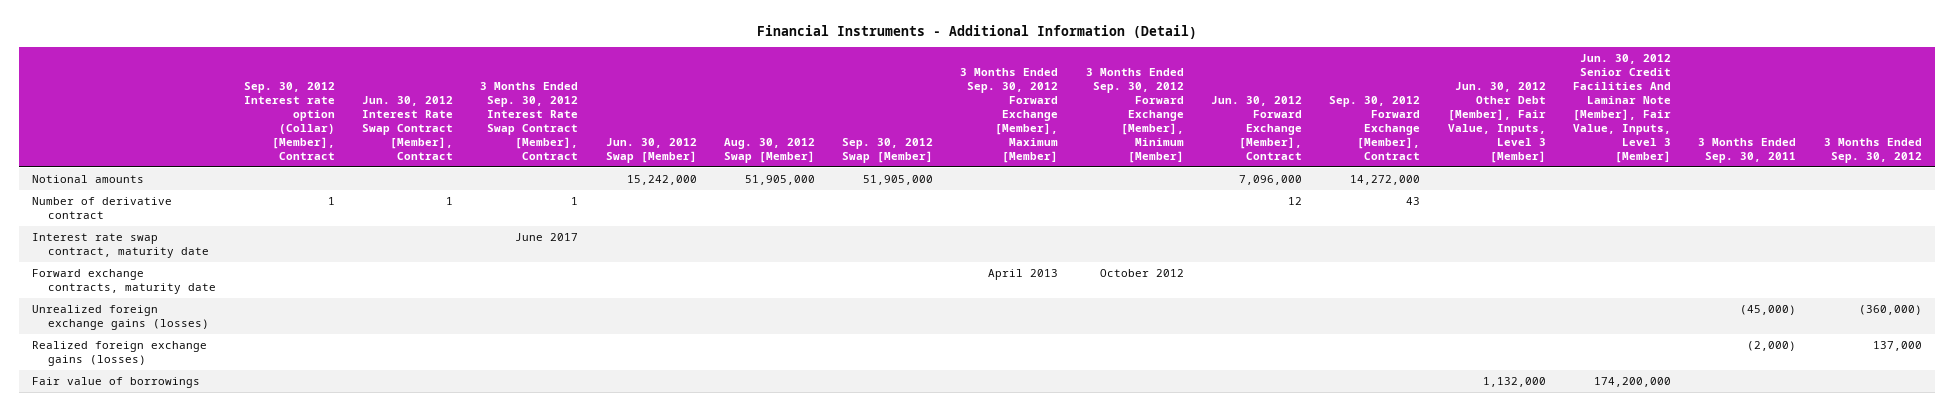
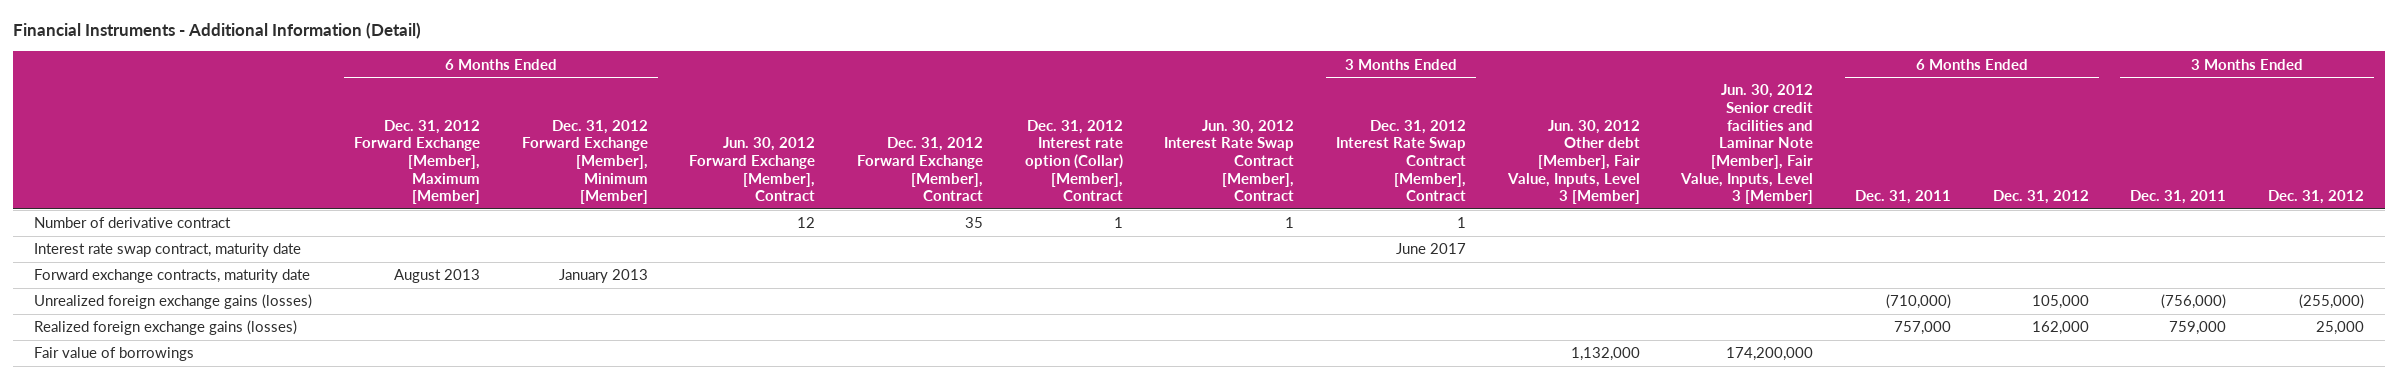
- | Sep. 30, 2012 Interest rate option (Collar) [Member], Contract | Jun. 30, 2012 Interest Rate Swap Contract [Member], Contract | 3 Months Ended Sep. 30, 2012 Interest Rate Swap Contract [Member], Contract | Jun. 30, 2012 Swap [Member] | Aug. 30, 2012 Swap [Member] | Sep. 30, 2012 Swap [Member] | 3 Months Ended Sep. 30, 2012 Forward Exchange [Member], Maximum [Member] | 3 Months Ended Sep. 30, 2012 Forward Exchange [Member], Minimum [Member] | Jun. 30, 2012 Forward Exchange [Member], Contract | Sep. 30, 2012 Forward Exchange [Member], Contract | Jun. 30, 2012 Other Debt [Member], Fair Value, Inputs, Level 3 [Member] | Jun. 30, 2012 Senior Credit Facilities And Laminar Note [Member], Fair Value, Inputs, Level 3 [Member] | 3 Months Ended Sep. 30, 2011 | 3 Months Ended Sep. 30, 2012
+ | 6 Months Ended Dec. 31, 2012 Forward Exchange [Member], Maximum [Member] | 6 Months Ended Dec. 31, 2012 Forward Exchange [Member], Minimum [Member] | Jun. 30, 2012 Forward Exchange [Member], Contract | Dec. 31, 2012 Forward Exchange [Member], Contract | Dec. 31, 2012 Interest rate option (Collar) [Member], Contract | Jun. 30, 2012 Interest Rate Swap Contract [Member], Contract | 3 Months Ended Dec. 31, 2012 Interest Rate Swap Contract [Member], Contract | Jun. 30, 2012 Other debt [Member], Fair Value, Inputs, Level 3 [Member] | Jun. 30, 2012 Senior credit facilities and Laminar Note [Member], Fair Value, Inputs, Level 3 [Member] | 6 Months Ended Dec. 31, 2011 | 6 Months Ended Dec. 31, 2012 | 3 Months Ended Dec. 31, 2011 | 3 Months Ended Dec. 31, 2012
- Notional amounts | | | | 15,242,000 | 51,905,000 | 51,905,000 | | | 7,096,000 | 14,272,000 | | | |

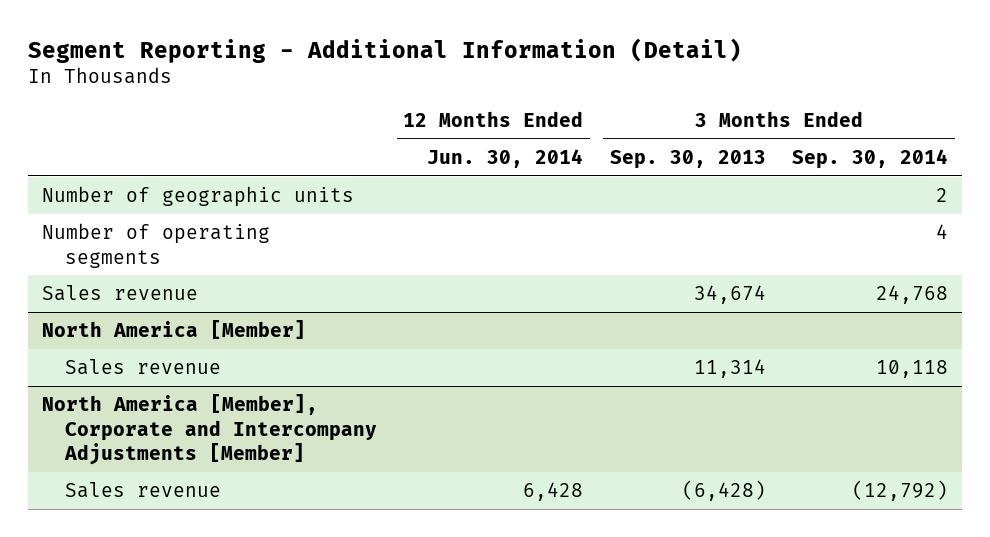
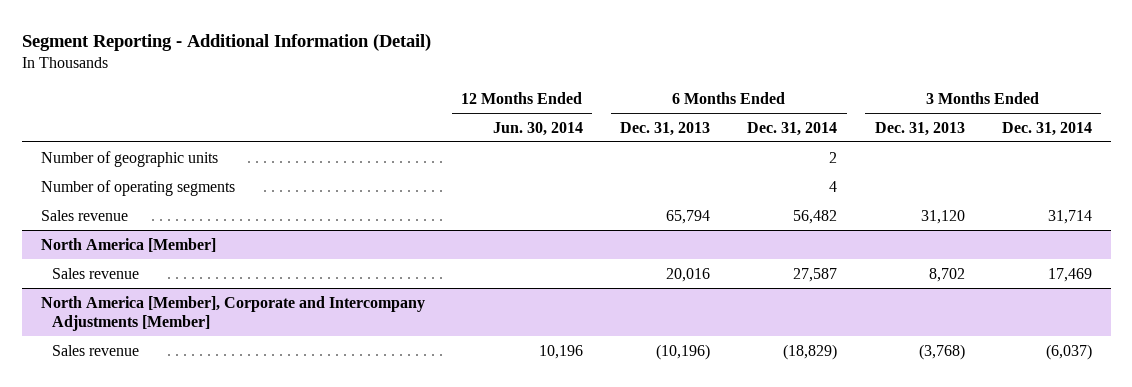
- | 12 Months Ended Jun. 30, 2014 | 3 Months Ended Sep. 30, 2013 | 3 Months Ended Sep. 30, 2014
+ | 12 Months Ended Jun. 30, 2014 | 6 Months Ended Dec. 31, 2013 | 6 Months Ended Dec. 31, 2014 | 3 Months Ended Dec. 31, 2013 | 3 Months Ended Dec. 31, 2014
@ North America [Member], Corporate and Intercompany Adjustments [Member]
- Sales revenue | 6,428 | (6,428) | (12,792)
+ Sales revenue | 10,196 | (10,196) | (18,829) | (3,768) | (6,037)

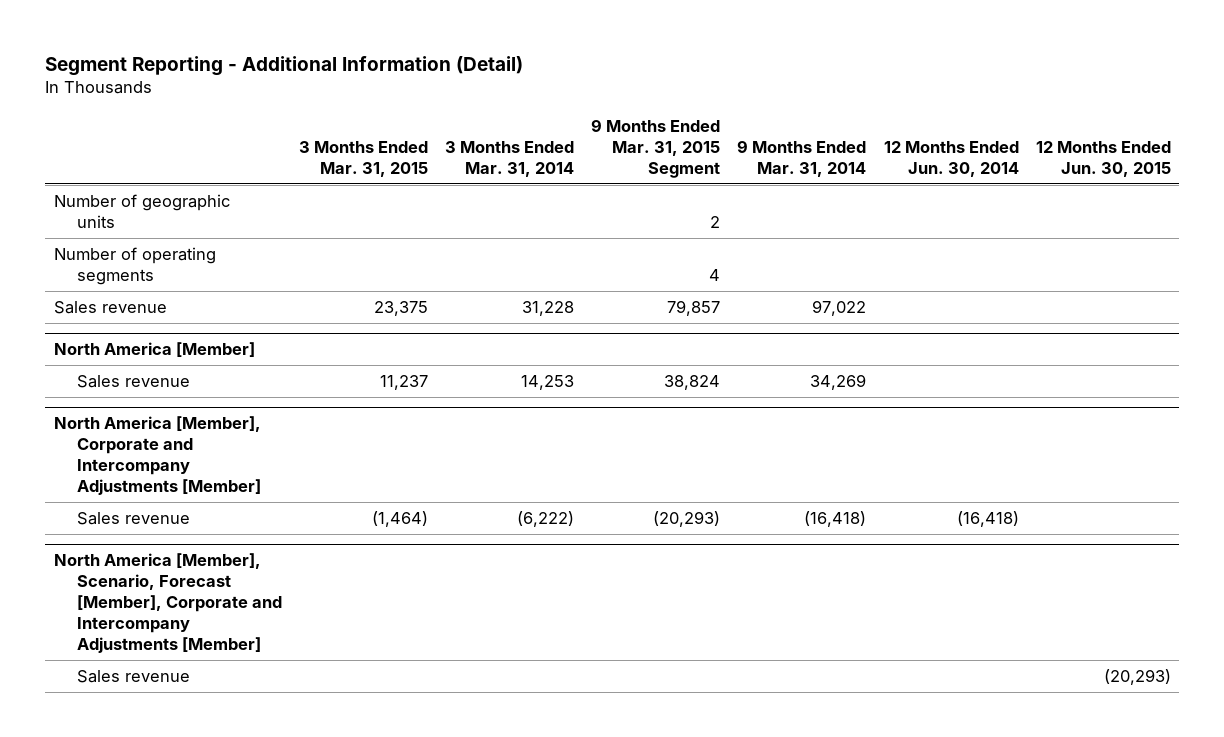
- | 12 Months Ended Jun. 30, 2014 | 6 Months Ended Dec. 31, 2013 | 6 Months Ended Dec. 31, 2014 | 3 Months Ended Dec. 31, 2013 | 3 Months Ended Dec. 31, 2014
+ | 3 Months Ended Mar. 31, 2015 | 3 Months Ended Mar. 31, 2014 | 9 Months Ended Mar. 31, 2015 Segment | 9 Months Ended Mar. 31, 2014 | 12 Months Ended Jun. 30, 2014 | 12 Months Ended Jun. 30, 2015
@ North America [Member], Corporate and Intercompany Adjustments [Member]
- Sales revenue | 10,196 | (10,196) | (18,829) | (3,768) | (6,037)
+ Sales revenue | (1,464) | (6,222) | (20,293) | (16,418) | (16,418) |
+ North America [Member], Scenario, Forecast [Member], Corporate and Intercompany Adjustments [Member]
+ Sales revenue | | | | | | (20,293)

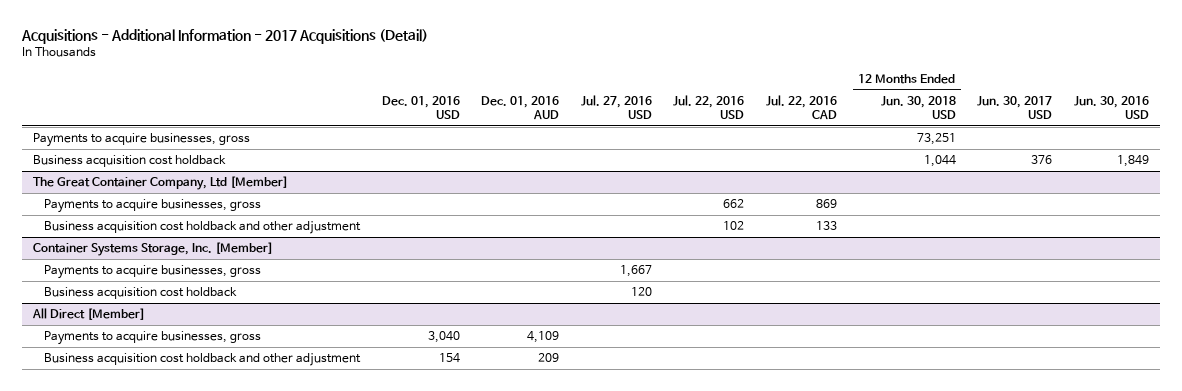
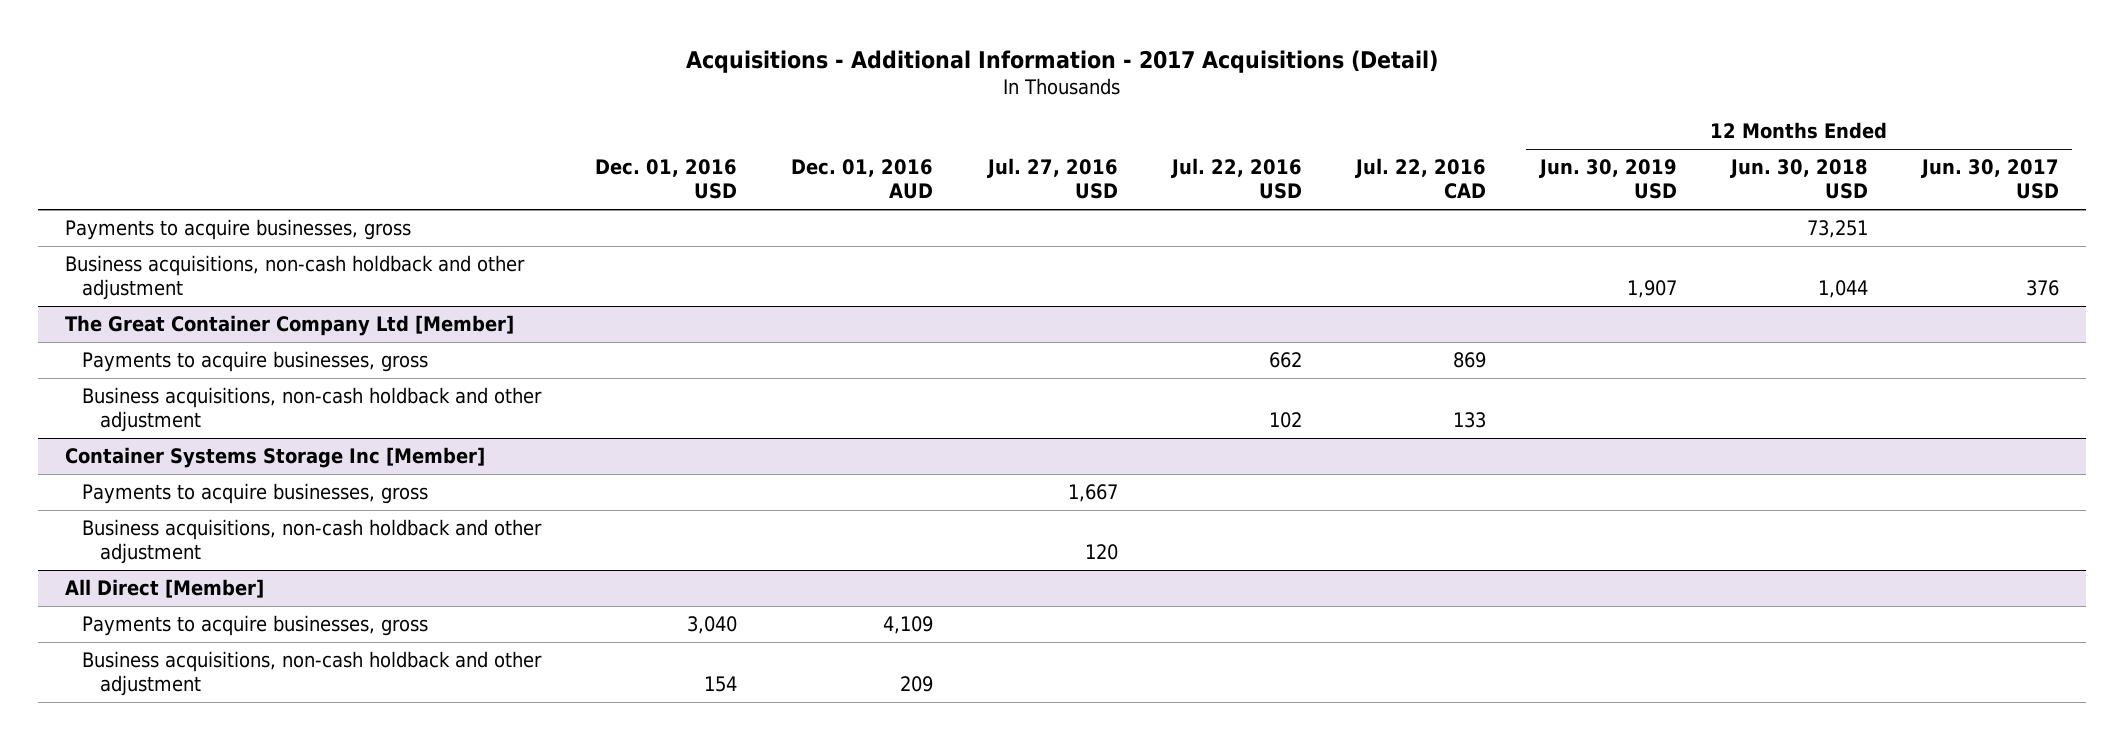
- | Dec. 01, 2016 USD | Dec. 01, 2016 AUD | Jul. 27, 2016 USD | Jul. 22, 2016 USD | Jul. 22, 2016 CAD | 12 Months Ended Jun. 30, 2018 USD | Jun. 30, 2017 USD | Jun. 30, 2016 USD
+ | Dec. 01, 2016 USD | Dec. 01, 2016 AUD | Jul. 27, 2016 USD | Jul. 22, 2016 USD | Jul. 22, 2016 CAD | 12 Months Ended Jun. 30, 2019 USD | 12 Months Ended Jun. 30, 2018 USD | 12 Months Ended Jun. 30, 2017 USD
- Business acquisition cost holdback | | | | | | 1,044 | 376 | 1,849
- The Great Container Company, Ltd [Member]
+ Business acquisitions, non-cash holdback and other adjustment | | | | | | 1,907 | 1,044 | 376
+ The Great Container Company Ltd [Member]
- Business acquisition cost holdback and other adjustment | | | | 102 | 133 | | |
- Container Systems Storage, Inc. [Member]
+ Business acquisitions, non-cash holdback and other adjustment | | | | 102 | 133 | | |
+ Container Systems Storage Inc [Member]
- Business acquisition cost holdback | | | 120 | | | | |
+ Business acquisitions, non-cash holdback and other adjustment | | | 120 | | | | |
@ All Direct [Member]
- Business acquisition cost holdback and other adjustment | 154 | 209 | | | | | |
+ Business acquisitions, non-cash holdback and other adjustment | 154 | 209 | | | | | |

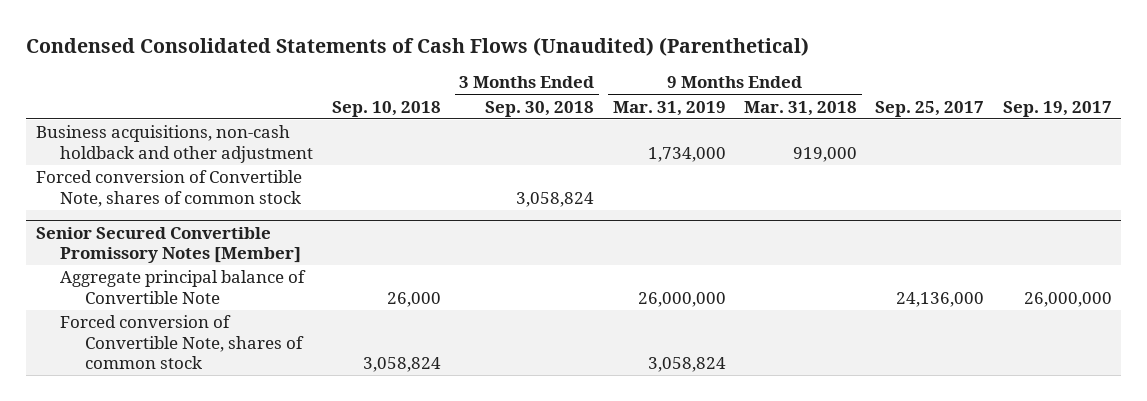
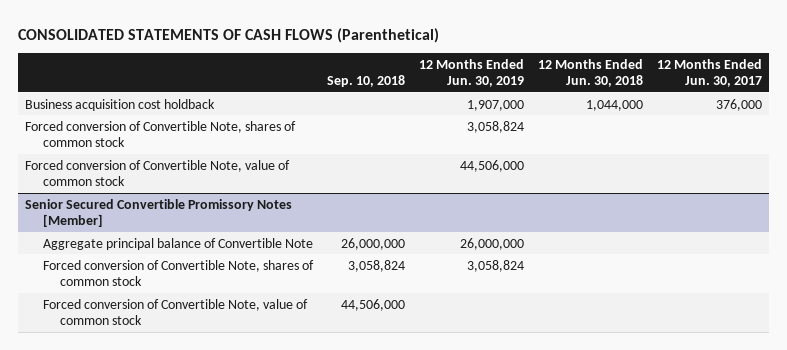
- Condensed Consolidated Statements of Cash Flows (Unaudited) (Parenthetical)
+ CONSOLIDATED STATEMENTS OF CASH FLOWS (Parenthetical)
- | Sep. 10, 2018 | 3 Months Ended Sep. 30, 2018 | 9 Months Ended Mar. 31, 2019 | 9 Months Ended Mar. 31, 2018 | Sep. 25, 2017 | Sep. 19, 2017
+ | Sep. 10, 2018 | 12 Months Ended Jun. 30, 2019 | 12 Months Ended Jun. 30, 2018 | 12 Months Ended Jun. 30, 2017
- Business acquisitions, non-cash holdback and other adjustment | | | 1,734,000 | 919,000 | |
+ Business acquisition cost holdback | | 1,907,000 | 1,044,000 | 376,000
+ Forced conversion of Convertible Note, value of common stock | | 44,506,000 | |
@ Senior Secured Convertible Promissory Notes [Member]
- Aggregate principal balance of Convertible Note | 26,000 | | 26,000,000 | | 24,136,000 | 26,000,000
+ Aggregate principal balance of Convertible Note | 26,000,000 | 26,000,000 | |
+ Forced conversion of Convertible Note, value of common stock | 44,506,000 | | |

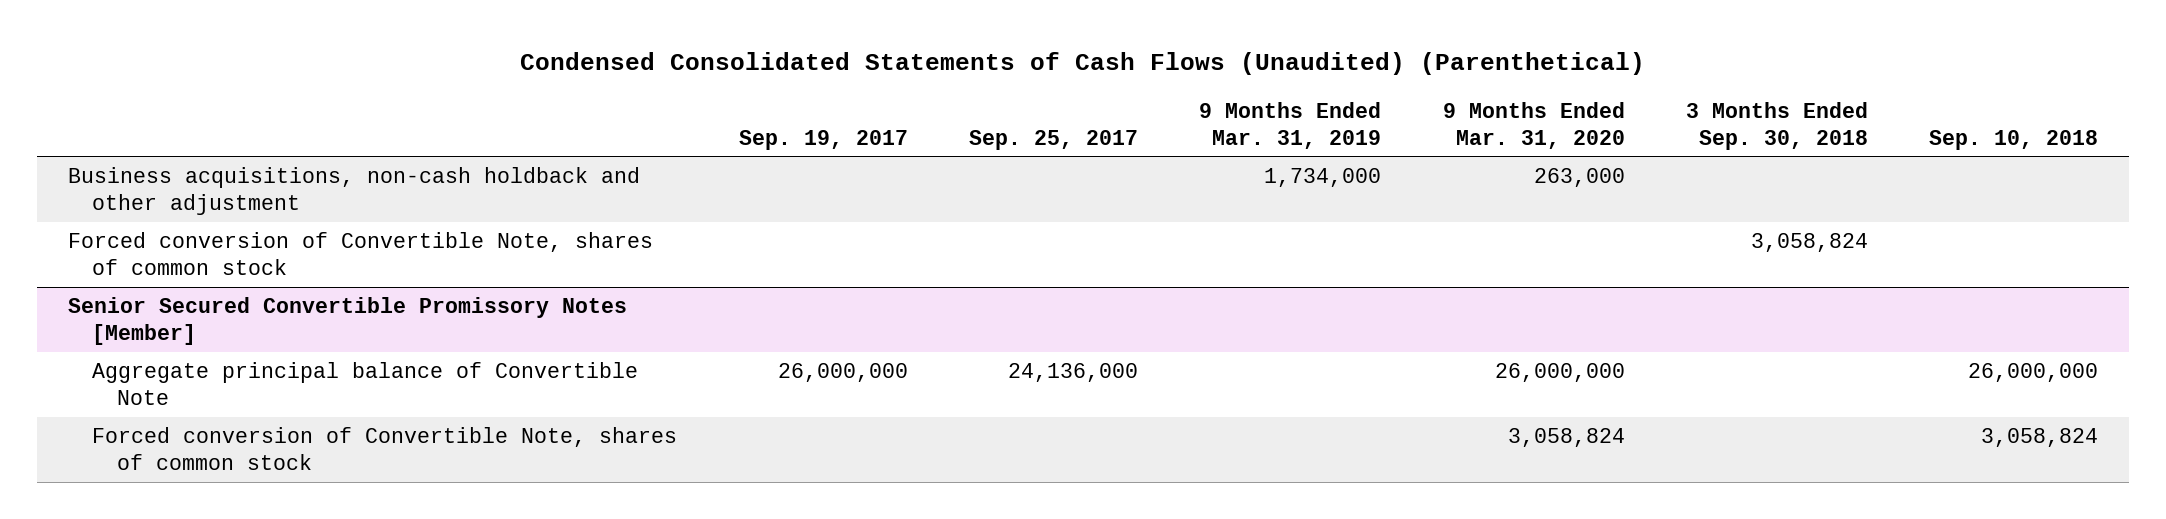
- CONSOLIDATED STATEMENTS OF CASH FLOWS (Parenthetical)
+ Condensed Consolidated Statements of Cash Flows (Unaudited) (Parenthetical)
- | Sep. 10, 2018 | 12 Months Ended Jun. 30, 2019 | 12 Months Ended Jun. 30, 2018 | 12 Months Ended Jun. 30, 2017
+ | Sep. 19, 2017 | Sep. 25, 2017 | 9 Months Ended Mar. 31, 2019 | 9 Months Ended Mar. 31, 2020 | 3 Months Ended Sep. 30, 2018 | Sep. 10, 2018
- Business acquisition cost holdback | | 1,907,000 | 1,044,000 | 376,000
+ Business acquisitions, non-cash holdback and other adjustment | | | 1,734,000 | 263,000 | |
- Forced conversion of Convertible Note, value of common stock | | 44,506,000 | |
@ Senior Secured Convertible Promissory Notes [Member]
- Forced conversion of Convertible Note, value of common stock | 44,506,000 | | |

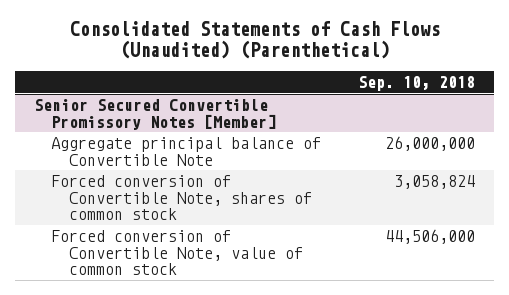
- Condensed Consolidated Statements of Cash Flows (Unaudited) (Parenthetical)
+ Consolidated Statements of Cash Flows (Unaudited) (Parenthetical)
- | Sep. 19, 2017 | Sep. 25, 2017 | 9 Months Ended Mar. 31, 2019 | 9 Months Ended Mar. 31, 2020 | 3 Months Ended Sep. 30, 2018 | Sep. 10, 2018
+ | Sep. 10, 2018
- Business acquisitions, non-cash holdback and other adjustment | | | 1,734,000 | 263,000 | |
- Forced conversion of Convertible Note, shares of common stock | | | | | 3,058,824 |
@ Senior Secured Convertible Promissory Notes [Member]
+ Forced conversion of Convertible Note, value of common stock | 44,506,000

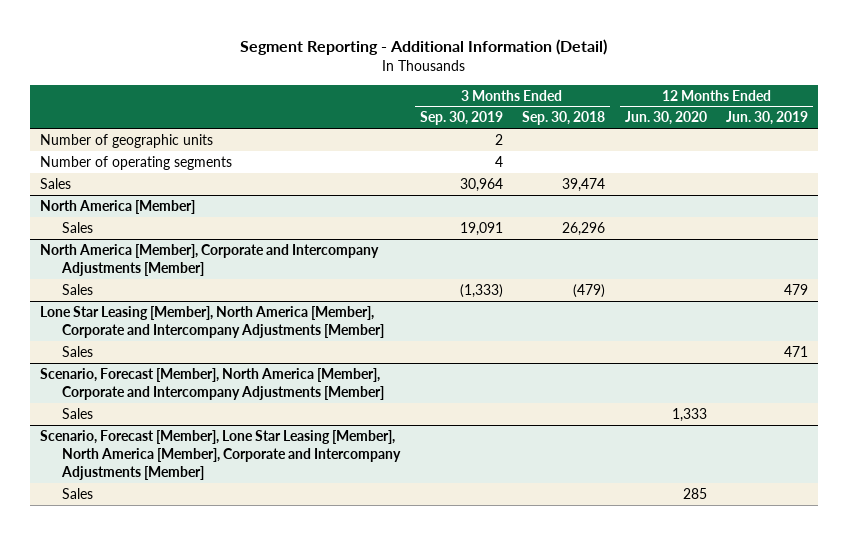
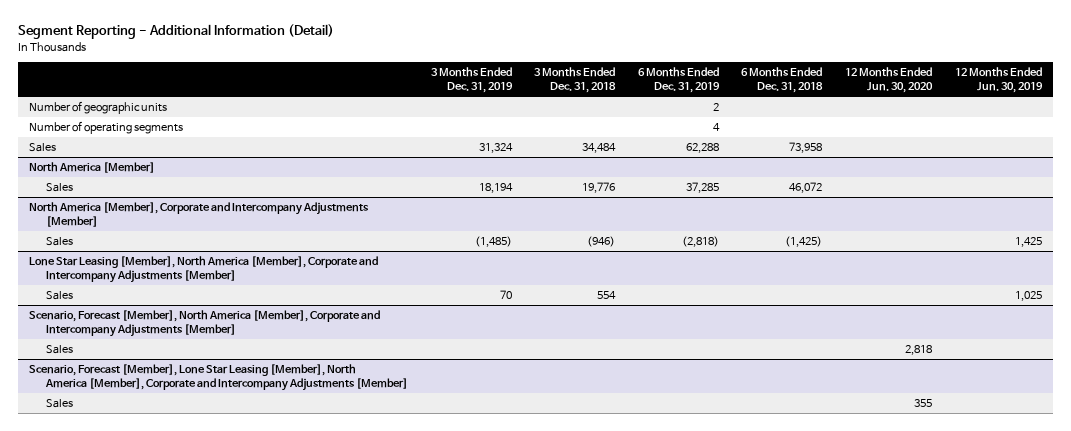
- | 3 Months Ended Sep. 30, 2019 | 3 Months Ended Sep. 30, 2018 | 12 Months Ended Jun. 30, 2020 | 12 Months Ended Jun. 30, 2019
+ | 3 Months Ended Dec. 31, 2019 | 3 Months Ended Dec. 31, 2018 | 6 Months Ended Dec. 31, 2019 | 6 Months Ended Dec. 31, 2018 | 12 Months Ended Jun. 30, 2020 | 12 Months Ended Jun. 30, 2019
@ North America [Member], Corporate and Intercompany Adjustments [Member]
- Sales | (1,333) | (479) | | 479
+ Sales | (1,485) | (946) | (2,818) | (1,425) | | 1,425
@ Lone Star Leasing [Member], North America [Member], Corporate and Intercompany Adjustments [Member]
- Sales | | | | 471
+ Sales | 70 | 554 | | | | 1,025
@ Scenario, Forecast [Member], North America [Member], Corporate and Intercompany Adjustments [Member]
- Sales | | | 1,333 |
+ Sales | | | | | 2,818 |
@ Scenario, Forecast [Member], Lone Star Leasing [Member], North America [Member], Corporate and Intercompany Adjustments [Member]
- Sales | | | 285 |
+ Sales | | | | | 355 |

